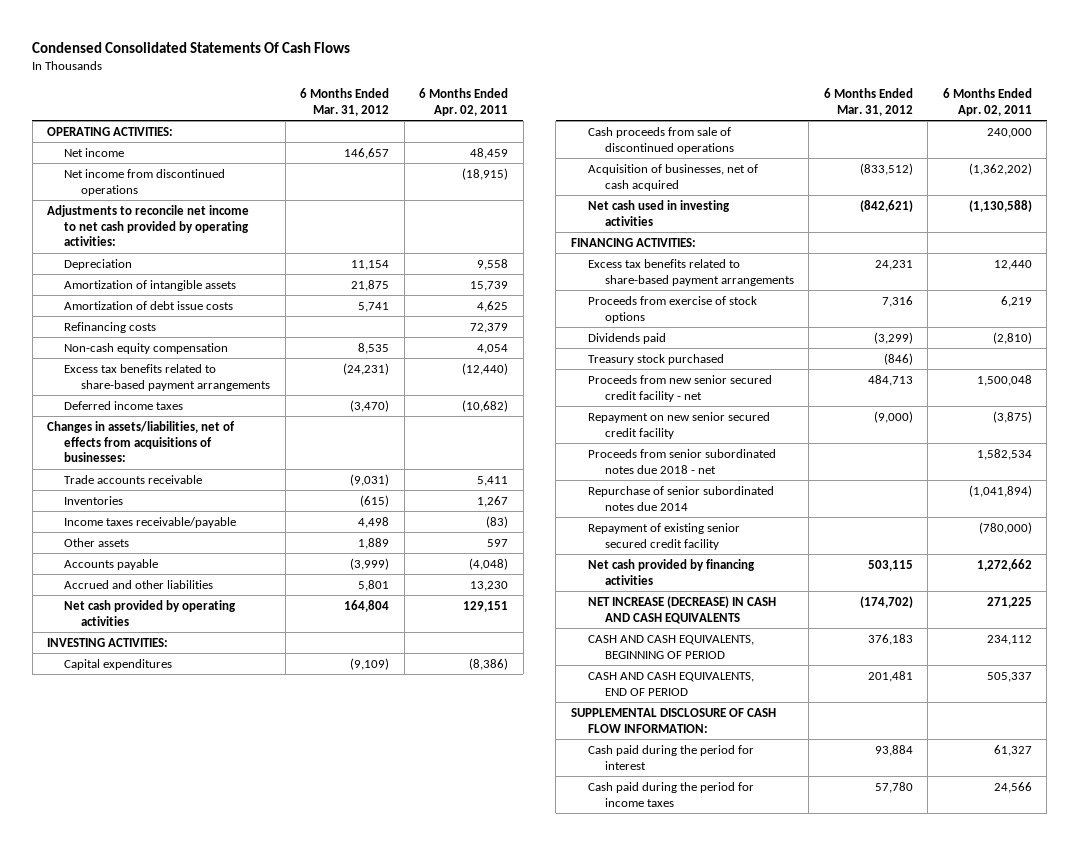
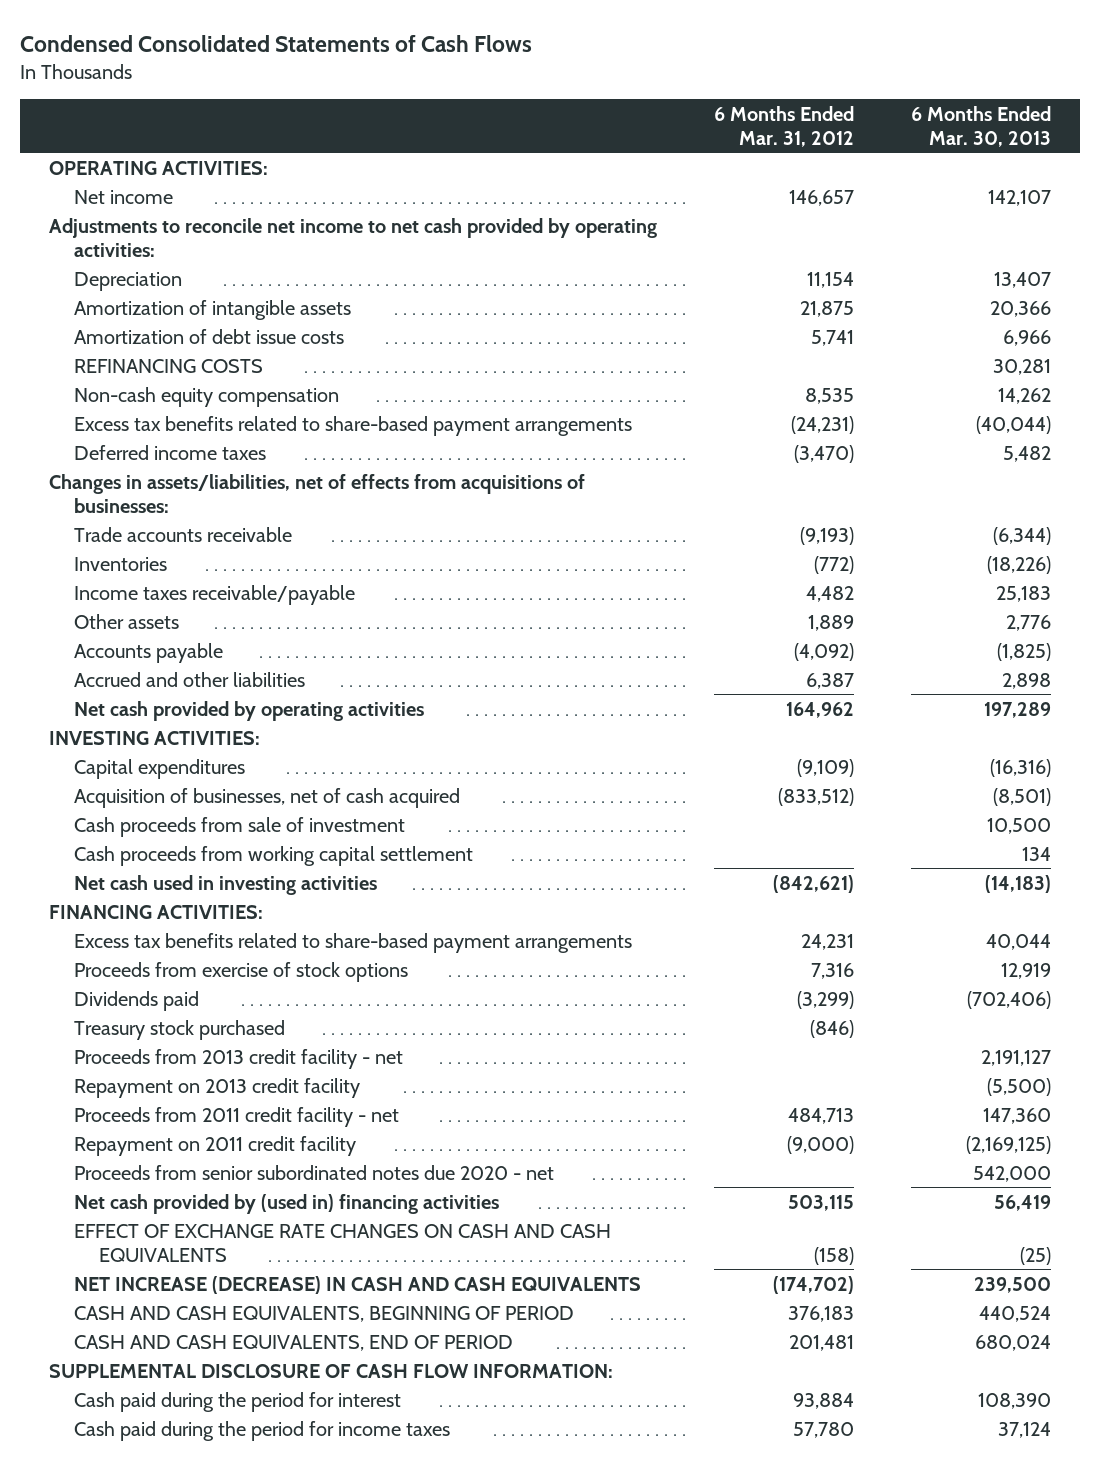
- Condensed Consolidated Statements Of Cash Flows
+ Condensed Consolidated Statements of Cash Flows
- | 6 Months Ended Mar. 31, 2012 | 6 Months Ended Apr. 02, 2011
+ | 6 Months Ended Mar. 31, 2012 | 6 Months Ended Mar. 30, 2013
- Net income from discontinued operations | | (18,915)
- Refinancing costs | | 72,379
+ REFINANCING COSTS | | 30,281
- Trade accounts receivable | (9,031) | 5,411
- Inventories | (615) | 1,267
- Income taxes receivable/payable | 4,498 | (83)
+ Trade accounts receivable | (9,193) | (6,344)
+ Inventories | (772) | (18,226)
+ Income taxes receivable/payable | 4,482 | 25,183
- Accounts payable | (3,999) | (4,048)
- Accrued and other liabilities | 5,801 | 13,230
- Net cash provided by operating activities | 164,804 | 129,151
+ Accounts payable | (4,092) | (1,825)
+ Accrued and other liabilities | 6,387 | 2,898
+ Net cash provided by operating activities | 164,962 | 197,289
- Cash proceeds from sale of discontinued operations | | 240,000
+ Cash proceeds from sale of investment | | 10,500
+ Cash proceeds from working capital settlement | | 134
- Proceeds from new senior secured credit facility - net | 484,713 | 1,500,048
- Repayment on new senior secured credit facility | (9,000) | (3,875)
- Proceeds from senior subordinated notes due 2018 - net | | 1,582,534
- Repurchase of senior subordinated notes due 2014 | | (1,041,894)
- Repayment of existing senior secured credit facility | | (780,000)
- Net cash provided by financing activities | 503,115 | 1,272,662
+ Proceeds from 2013 credit facility - net | | 2,191,127
+ Repayment on 2013 credit facility | | (5,500)
+ Proceeds from 2011 credit facility - net | 484,713 | 147,360
+ Repayment on 2011 credit facility | (9,000) | (2,169,125)
+ Proceeds from senior subordinated notes due 2020 - net | | 542,000
+ Net cash provided by (used in) financing activities | 503,115 | 56,419
+ EFFECT OF EXCHANGE RATE CHANGES ON CASH AND CASH EQUIVALENTS | (158) | (25)

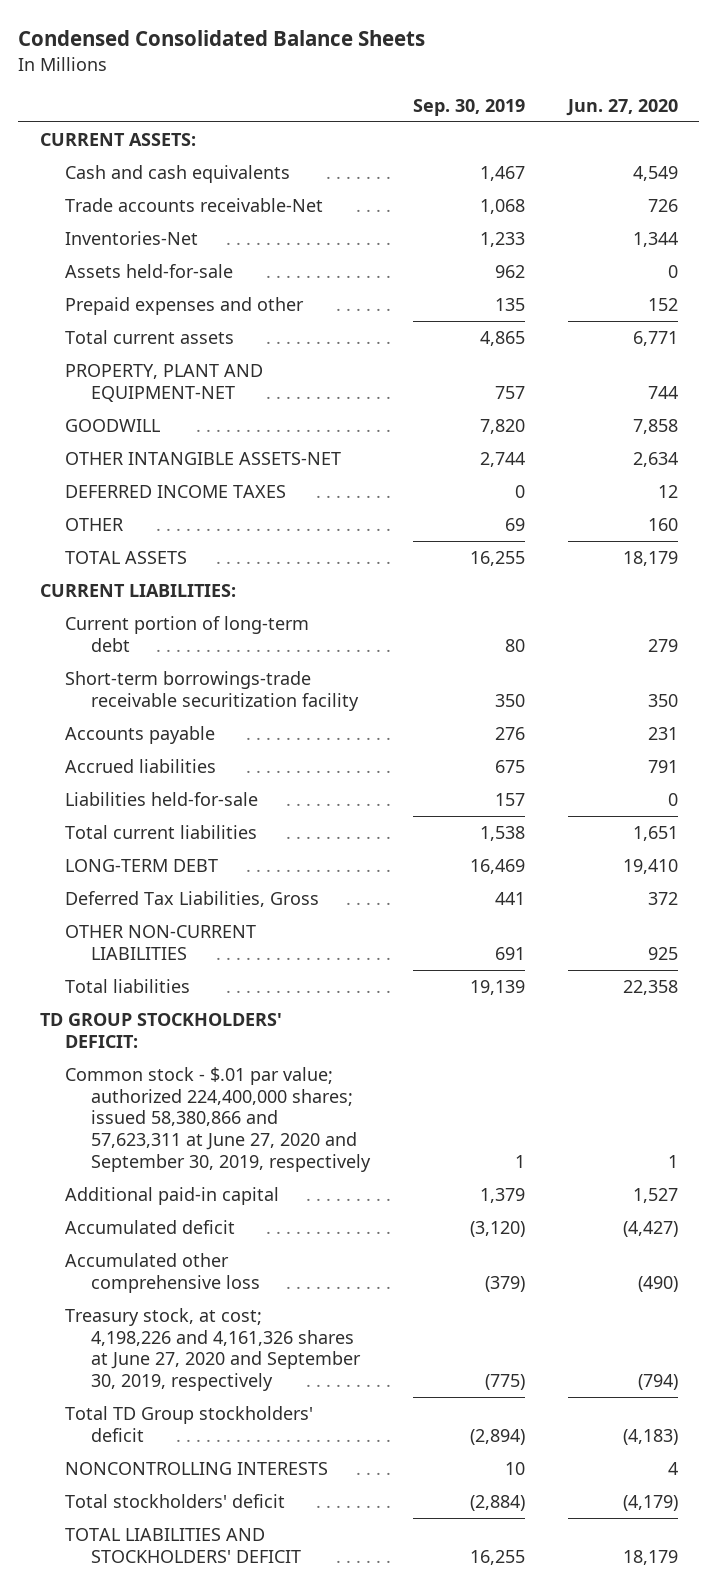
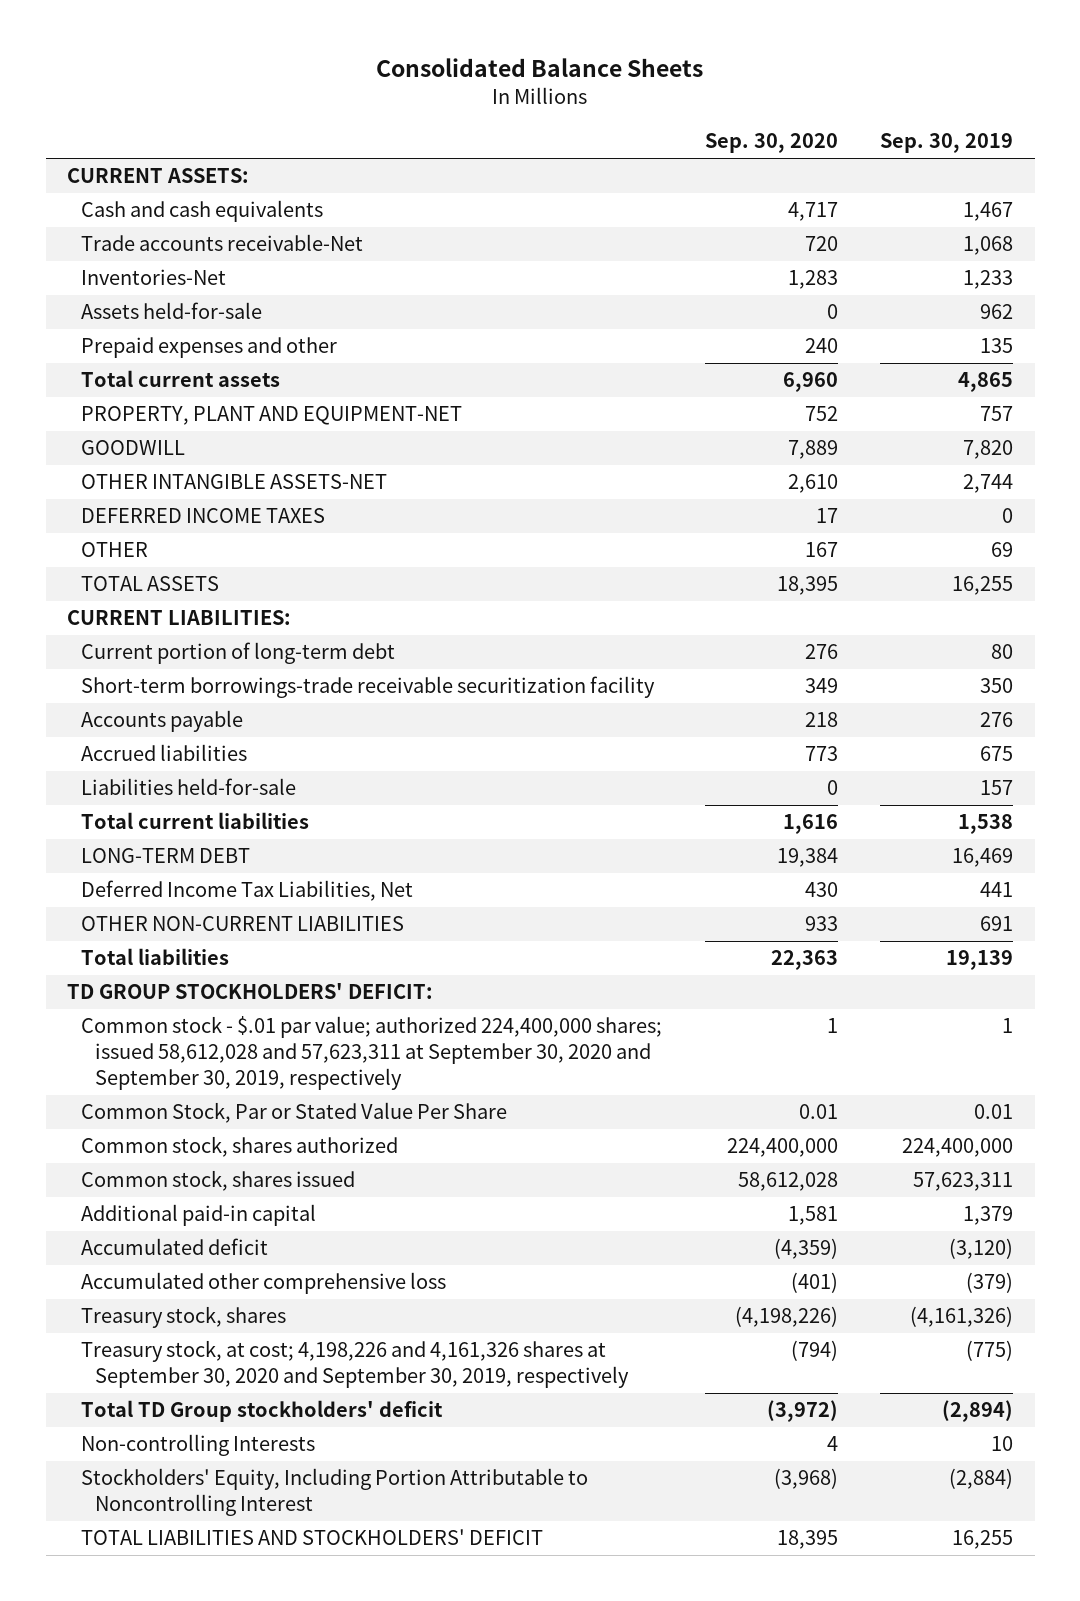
- Condensed Consolidated Balance Sheets
+ Consolidated Balance Sheets
- | Sep. 30, 2019 | Jun. 27, 2020
+ | Sep. 30, 2020 | Sep. 30, 2019
- Deferred Tax Liabilities, Gross | 441 | 372
+ Deferred Income Tax Liabilities, Net | 430 | 441
- Common stock - $.01 par value; authorized 224,400,000 shares; issued 58,380,866 and 57,623,311 at June 27, 2020 and September 30, 2019, respectively | 1 | 1
+ Common stock - $.01 par value; authorized 224,400,000 shares; issued 58,612,028 and 57,623,311 at September 30, 2020 and September 30, 2019, respectively | 1 | 1
+ Common Stock, Par or Stated Value Per Share | 0.01 | 0.01
+ Common stock, shares authorized | 224,400,000 | 224,400,000
+ Common stock, shares issued | 58,612,028 | 57,623,311
- Treasury stock, at cost; 4,198,226 and 4,161,326 shares at June 27, 2020 and September 30, 2019, respectively | (775) | (794)
+ Treasury stock, shares | (4,198,226) | (4,161,326)
+ Treasury stock, at cost; 4,198,226 and 4,161,326 shares at September 30, 2020 and September 30, 2019, respectively | (794) | (775)
- NONCONTROLLING INTERESTS | 10 | 4
- Total stockholders' deficit | (2,884) | (4,179)
+ Non-controlling Interests | 4 | 10
+ Stockholders' Equity, Including Portion Attributable to Noncontrolling Interest | (3,968) | (2,884)

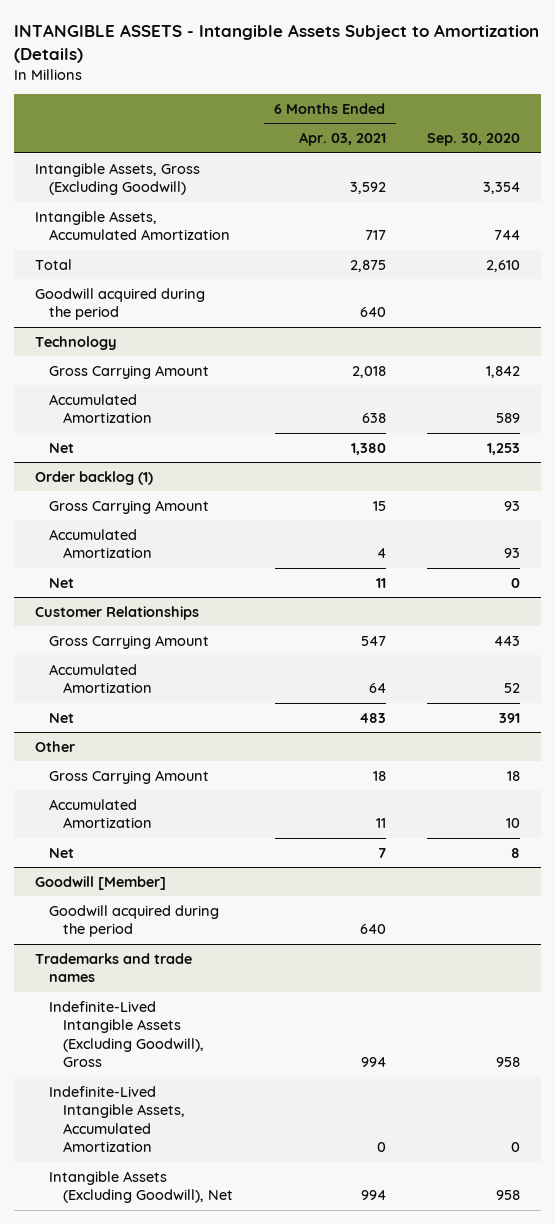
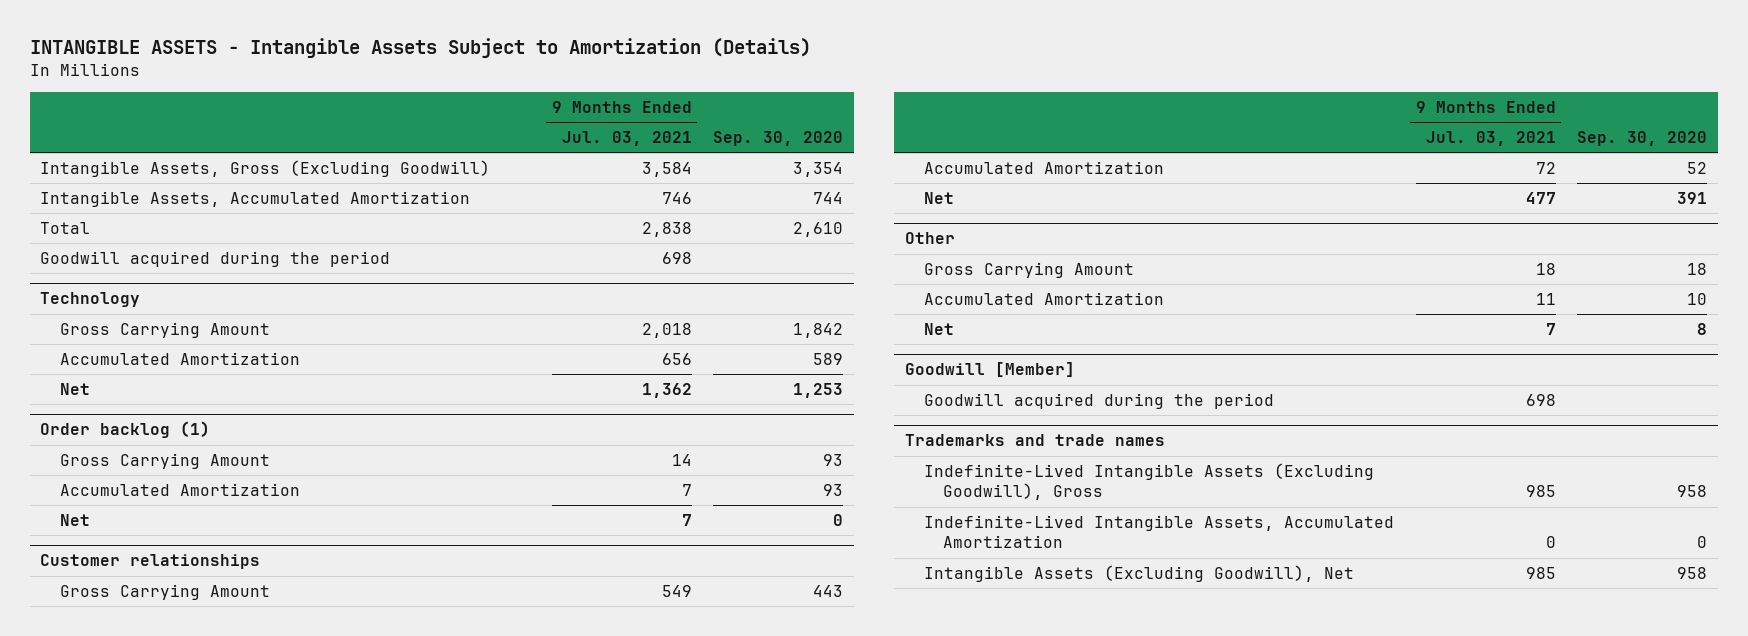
- | 6 Months Ended Apr. 03, 2021 | Sep. 30, 2020
+ | 9 Months Ended Jul. 03, 2021 | Sep. 30, 2020
- Customer Relationships
+ Customer relationships

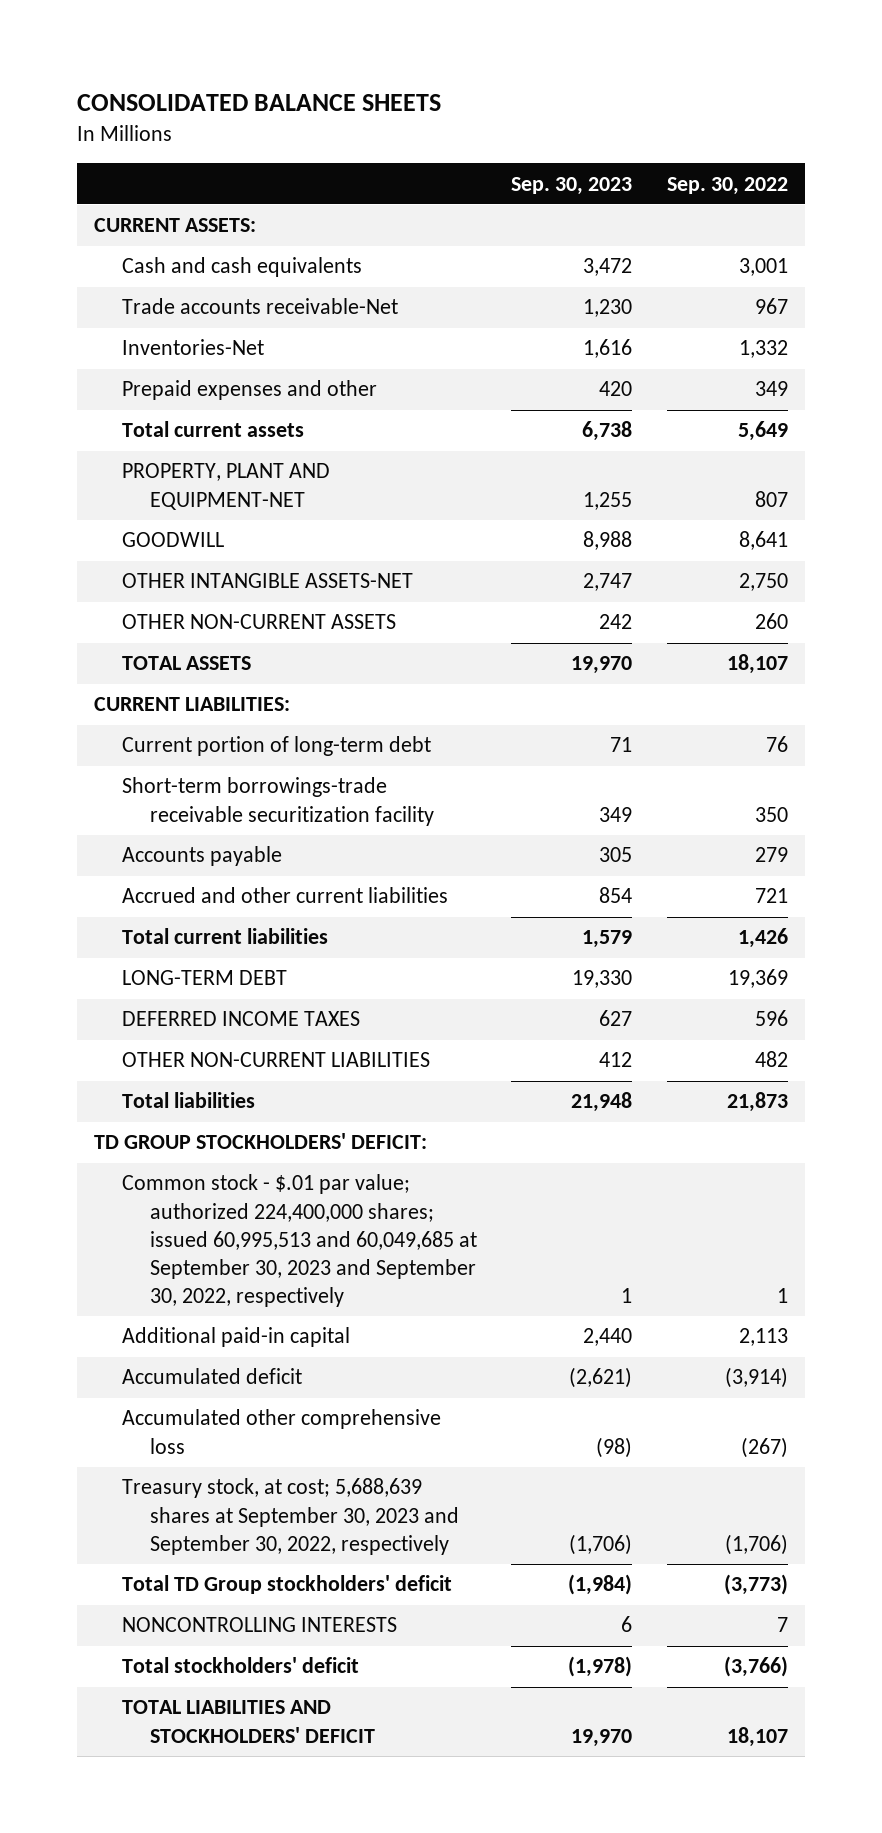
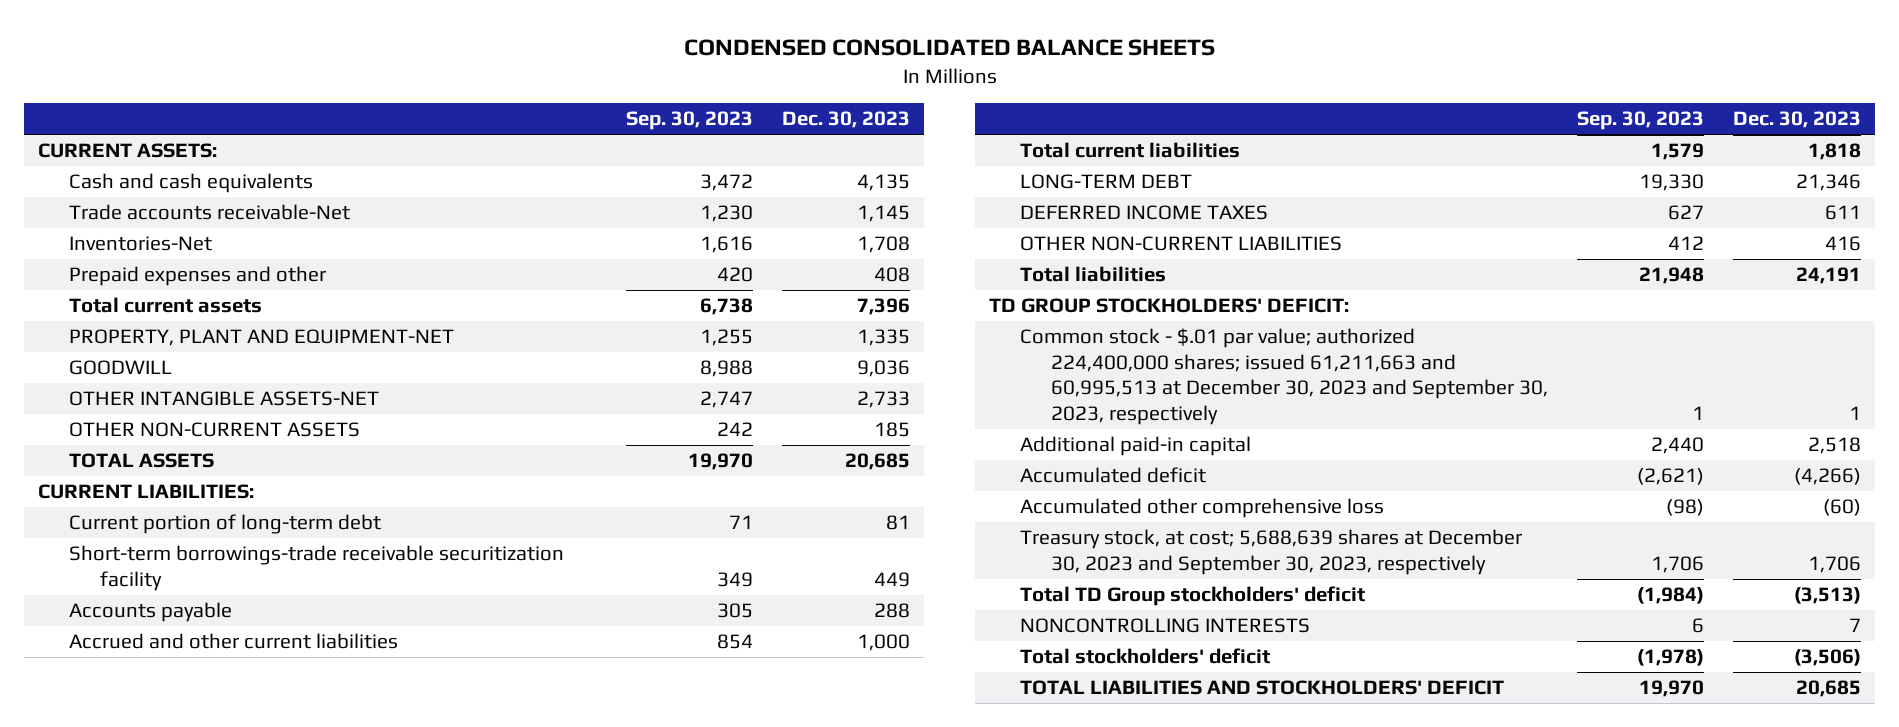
- CONSOLIDATED BALANCE SHEETS
+ CONDENSED CONSOLIDATED BALANCE SHEETS
- | Sep. 30, 2023 | Sep. 30, 2022
+ | Sep. 30, 2023 | Dec. 30, 2023
- Common stock - $.01 par value; authorized 224,400,000 shares; issued 60,995,513 and 60,049,685 at September 30, 2023 and September 30, 2022, respectively | 1 | 1
+ Common stock - $.01 par value; authorized 224,400,000 shares; issued 61,211,663 and 60,995,513 at December 30, 2023 and September 30, 2023, respectively | 1 | 1
- Treasury stock, at cost; 5,688,639 shares at September 30, 2023 and September 30, 2022, respectively | (1,706) | (1,706)
+ Treasury stock, at cost; 5,688,639 shares at December 30, 2023 and September 30, 2023, respectively | 1,706 | 1,706

